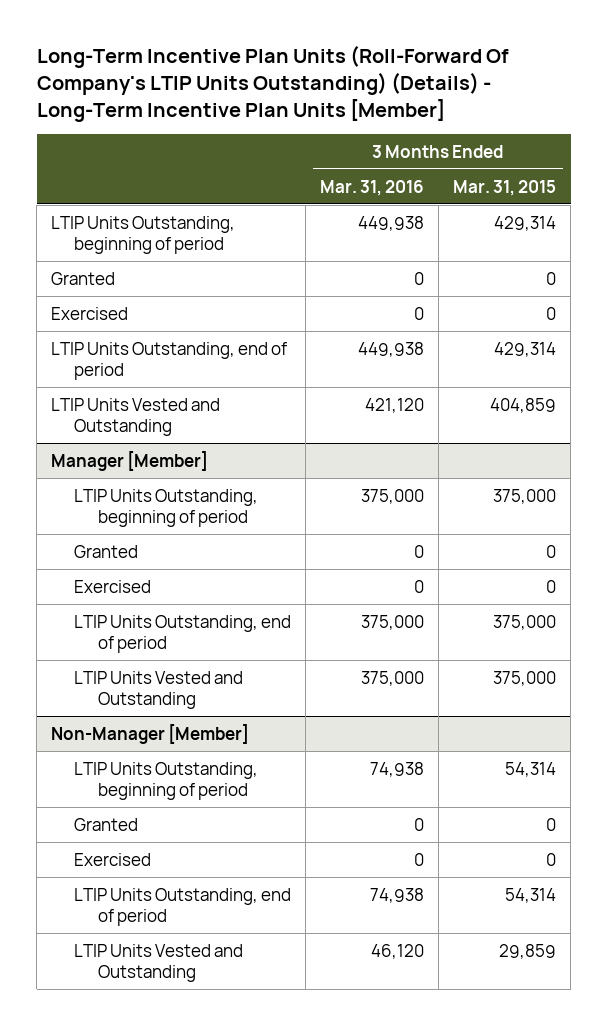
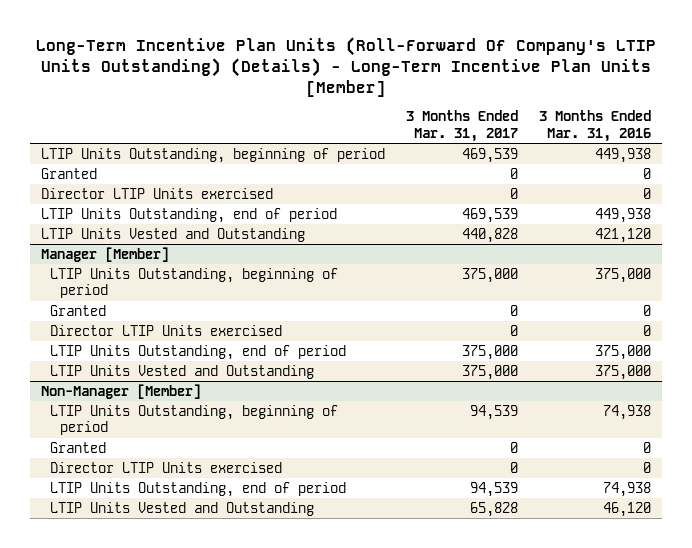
- | 3 Months Ended Mar. 31, 2016 | 3 Months Ended Mar. 31, 2015
+ | 3 Months Ended Mar. 31, 2017 | 3 Months Ended Mar. 31, 2016
- Exercised | 0 | 0
+ Director LTIP Units exercised | 0 | 0
@ Manager [Member]
- Exercised | 0 | 0
+ Director LTIP Units exercised | 0 | 0
@ Non-Manager [Member]
- Exercised | 0 | 0
+ Director LTIP Units exercised | 0 | 0

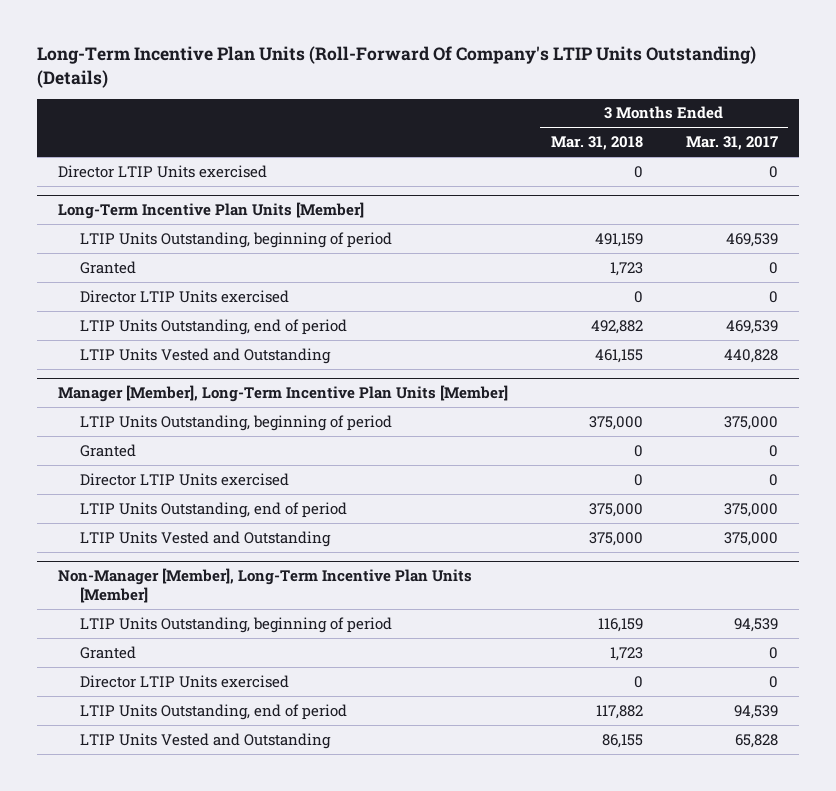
- Long-Term Incentive Plan Units (Roll-Forward Of Company's LTIP Units Outstanding) (Details) - Long-Term Incentive Plan Units [Member]
+ Long-Term Incentive Plan Units (Roll-Forward Of Company's LTIP Units Outstanding) (Details)
- | 3 Months Ended Mar. 31, 2017 | 3 Months Ended Mar. 31, 2016
+ | 3 Months Ended Mar. 31, 2018 | 3 Months Ended Mar. 31, 2017
+ Director LTIP Units exercised | 0 | 0
+ Long-Term Incentive Plan Units [Member]
- Manager [Member]
+ Manager [Member], Long-Term Incentive Plan Units [Member]
- Non-Manager [Member]
+ Non-Manager [Member], Long-Term Incentive Plan Units [Member]

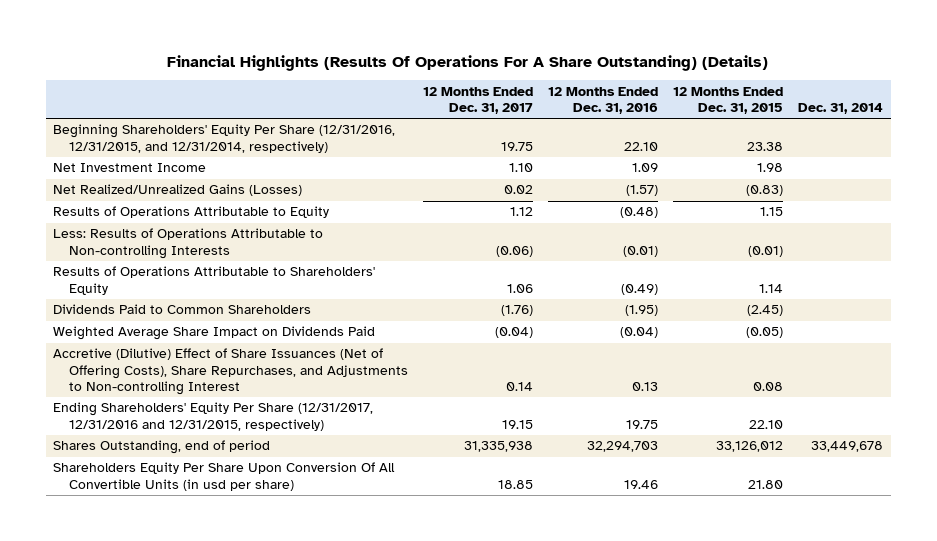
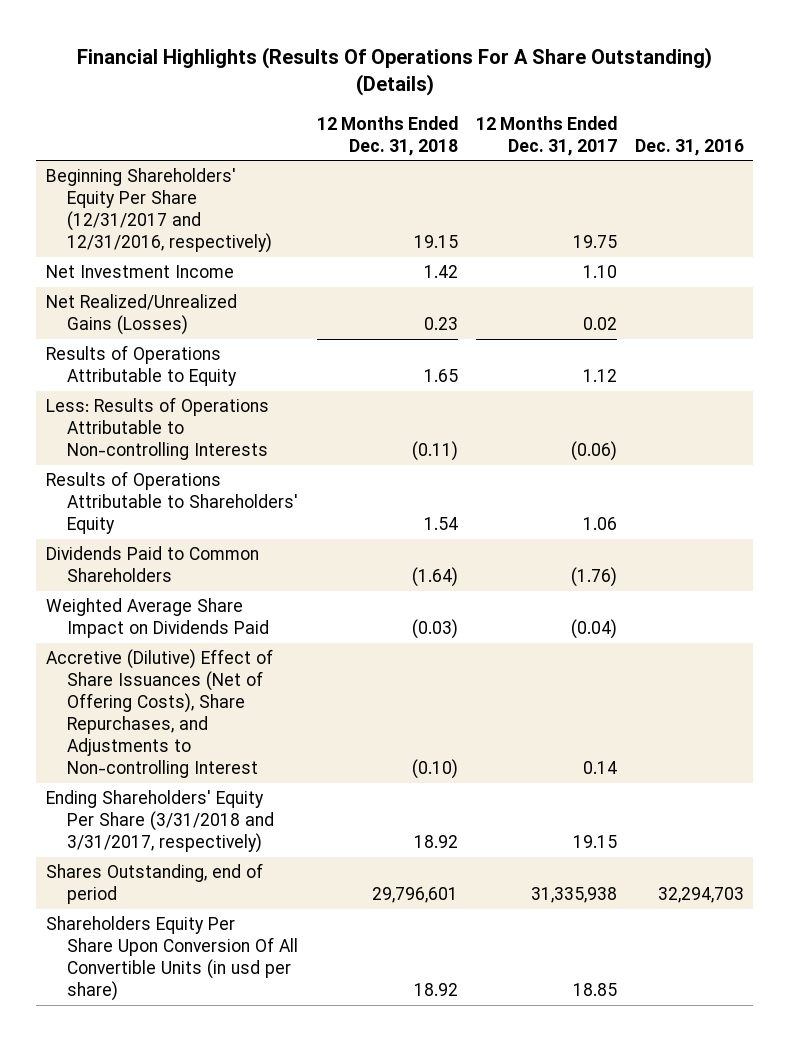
- | 12 Months Ended Dec. 31, 2017 | 12 Months Ended Dec. 31, 2016 | 12 Months Ended Dec. 31, 2015 | Dec. 31, 2014
+ | 12 Months Ended Dec. 31, 2018 | 12 Months Ended Dec. 31, 2017 | Dec. 31, 2016
- Beginning Shareholders' Equity Per Share (12/31/2016, 12/31/2015, and 12/31/2014, respectively) | 19.75 | 22.10 | 23.38 |
+ Beginning Shareholders' Equity Per Share (12/31/2017 and 12/31/2016, respectively) | 19.15 | 19.75 |
- Ending Shareholders' Equity Per Share (12/31/2017, 12/31/2016 and 12/31/2015, respectively) | 19.15 | 19.75 | 22.10 |
+ Ending Shareholders' Equity Per Share (3/31/2018 and 3/31/2017, respectively) | 18.92 | 19.15 |

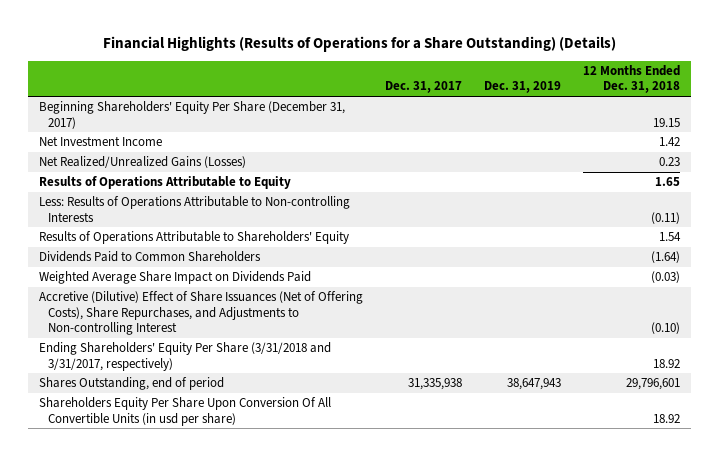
- Financial Highlights (Results Of Operations For A Share Outstanding) (Details)
+ Financial Highlights (Results of Operations for a Share Outstanding) (Details)
- | 12 Months Ended Dec. 31, 2018 | 12 Months Ended Dec. 31, 2017 | Dec. 31, 2016
+ | Dec. 31, 2017 | Dec. 31, 2019 | 12 Months Ended Dec. 31, 2018
- Beginning Shareholders' Equity Per Share (12/31/2017 and 12/31/2016, respectively) | 19.15 | 19.75 |
+ Beginning Shareholders' Equity Per Share (December 31, 2017) | | | 19.15

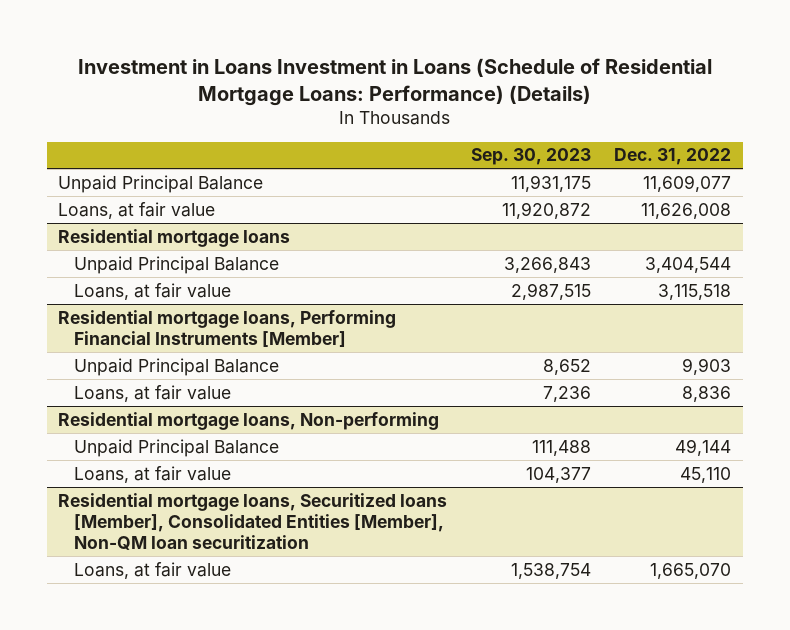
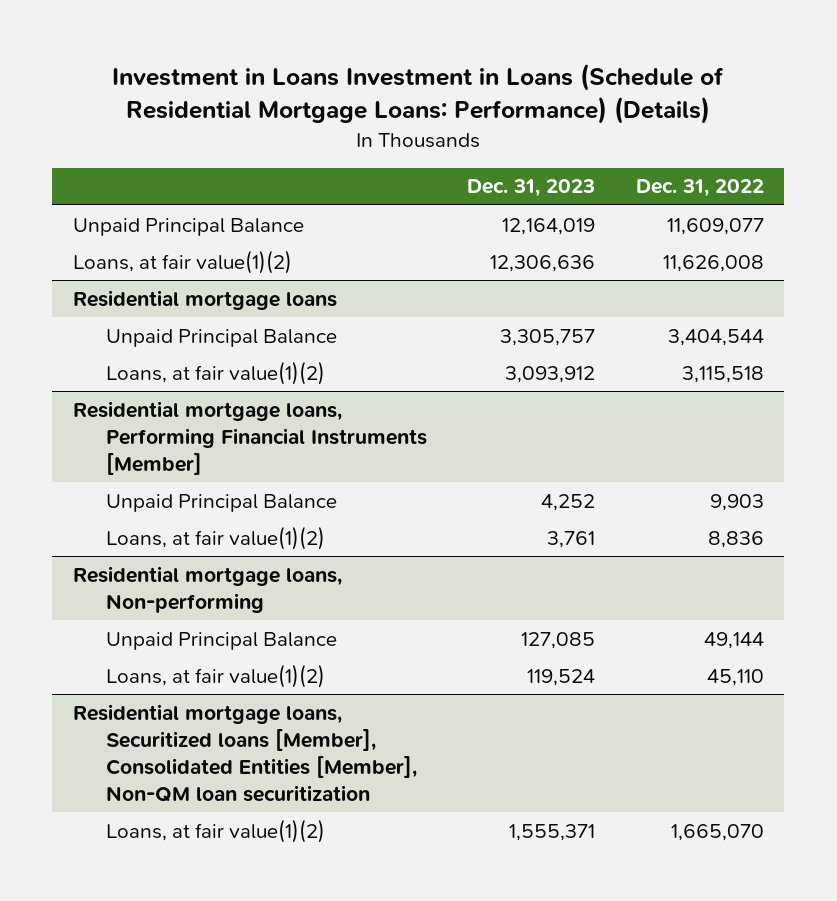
- | Sep. 30, 2023 | Dec. 31, 2022
+ | Dec. 31, 2023 | Dec. 31, 2022
- Loans, at fair value | 11,920,872 | 11,626,008
+ Loans, at fair value(1)(2) | 12,306,636 | 11,626,008
@ Residential mortgage loans
- Loans, at fair value | 2,987,515 | 3,115,518
+ Loans, at fair value(1)(2) | 3,093,912 | 3,115,518
@ Residential mortgage loans, Performing Financial Instruments [Member]
- Loans, at fair value | 7,236 | 8,836
+ Loans, at fair value(1)(2) | 3,761 | 8,836
@ Residential mortgage loans, Non-performing
- Loans, at fair value | 104,377 | 45,110
+ Loans, at fair value(1)(2) | 119,524 | 45,110
@ Residential mortgage loans, Securitized loans [Member], Consolidated Entities [Member], Non-QM loan securitization
- Loans, at fair value | 1,538,754 | 1,665,070
+ Loans, at fair value(1)(2) | 1,555,371 | 1,665,070

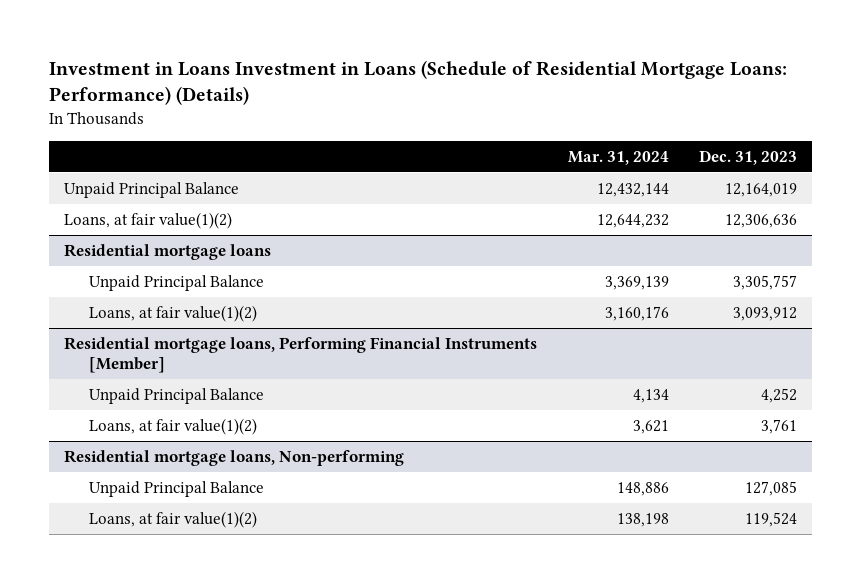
- | Dec. 31, 2023 | Dec. 31, 2022
+ | Mar. 31, 2024 | Dec. 31, 2023
- Residential mortgage loans, Securitized loans [Member], Consolidated Entities [Member], Non-QM loan securitization
- Loans, at fair value(1)(2) | 1,555,371 | 1,665,070

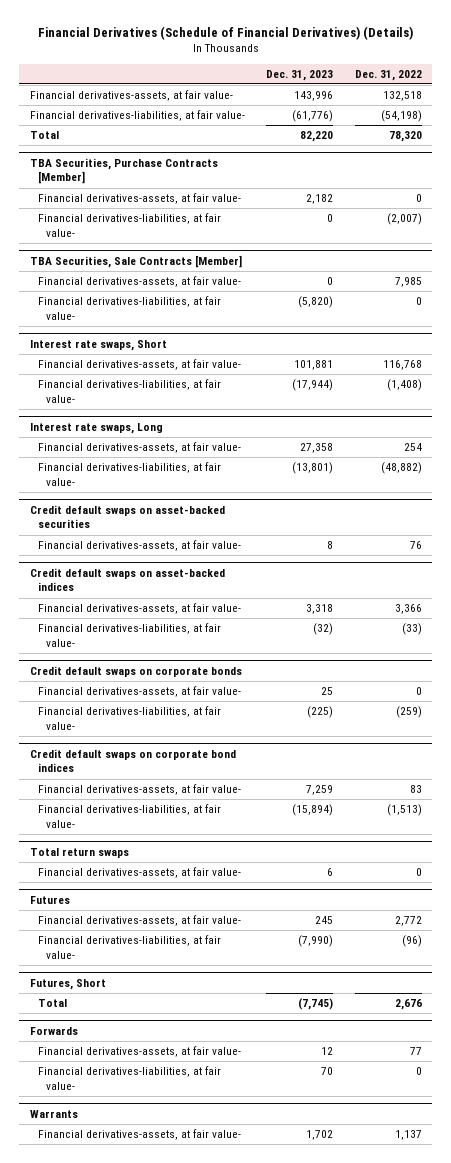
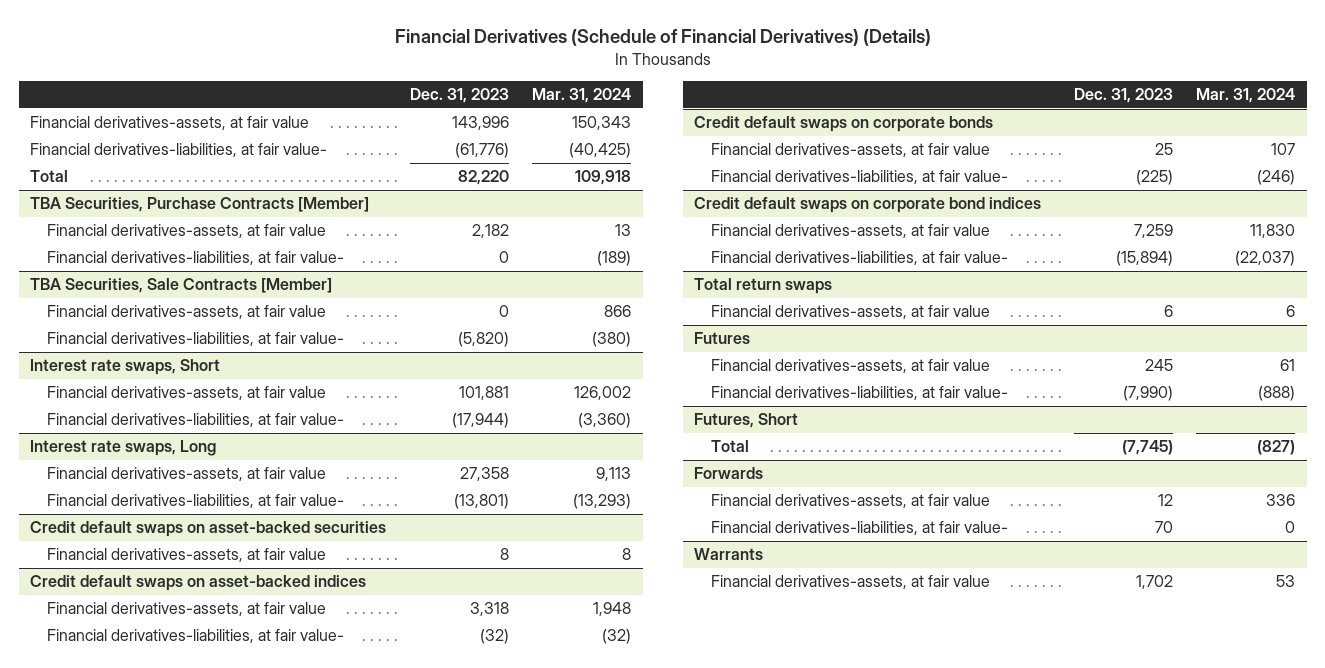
- | Dec. 31, 2023 | Dec. 31, 2022
+ | Dec. 31, 2023 | Mar. 31, 2024
- Financial derivatives-assets, at fair value- | 143,996 | 132,518
+ Financial derivatives-assets, at fair value | 143,996 | 150,343
@ TBA Securities, Purchase Contracts [Member]
- Financial derivatives-assets, at fair value- | 2,182 | 0
+ Financial derivatives-assets, at fair value | 2,182 | 13
@ TBA Securities, Sale Contracts [Member]
- Financial derivatives-assets, at fair value- | 0 | 7,985
+ Financial derivatives-assets, at fair value | 0 | 866
@ Interest rate swaps, Short
- Financial derivatives-assets, at fair value- | 101,881 | 116,768
+ Financial derivatives-assets, at fair value | 101,881 | 126,002
@ Interest rate swaps, Long
- Financial derivatives-assets, at fair value- | 27,358 | 254
+ Financial derivatives-assets, at fair value | 27,358 | 9,113
@ Credit default swaps on asset-backed securities
- Financial derivatives-assets, at fair value- | 8 | 76
+ Financial derivatives-assets, at fair value | 8 | 8
@ Credit default swaps on asset-backed indices
- Financial derivatives-assets, at fair value- | 3,318 | 3,366
+ Financial derivatives-assets, at fair value | 3,318 | 1,948
@ Credit default swaps on corporate bonds
- Financial derivatives-assets, at fair value- | 25 | 0
+ Financial derivatives-assets, at fair value | 25 | 107
@ Credit default swaps on corporate bond indices
- Financial derivatives-assets, at fair value- | 7,259 | 83
+ Financial derivatives-assets, at fair value | 7,259 | 11,830
@ Total return swaps
- Financial derivatives-assets, at fair value- | 6 | 0
+ Financial derivatives-assets, at fair value | 6 | 6
@ Futures
- Financial derivatives-assets, at fair value- | 245 | 2,772
+ Financial derivatives-assets, at fair value | 245 | 61
@ Forwards
- Financial derivatives-assets, at fair value- | 12 | 77
+ Financial derivatives-assets, at fair value | 12 | 336
@ Warrants
- Financial derivatives-assets, at fair value- | 1,702 | 1,137
+ Financial derivatives-assets, at fair value | 1,702 | 53

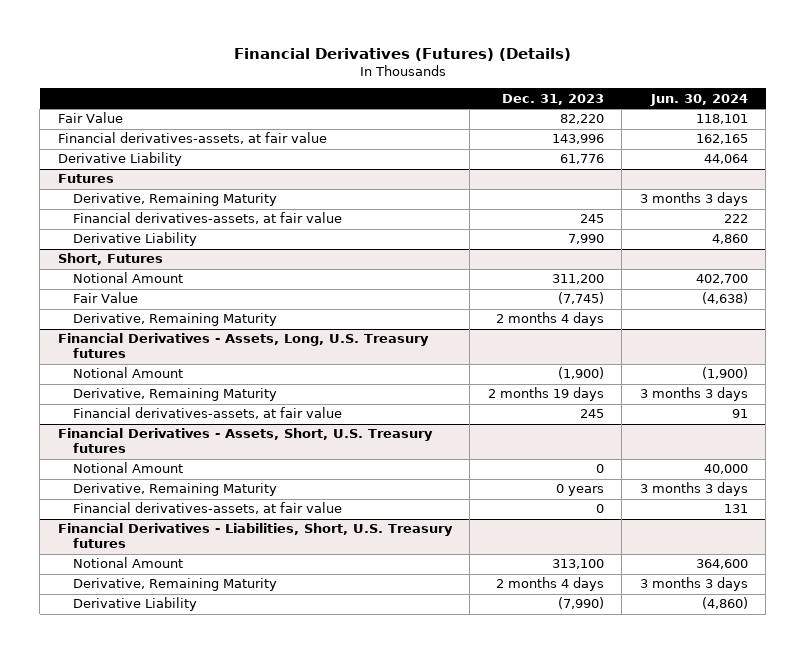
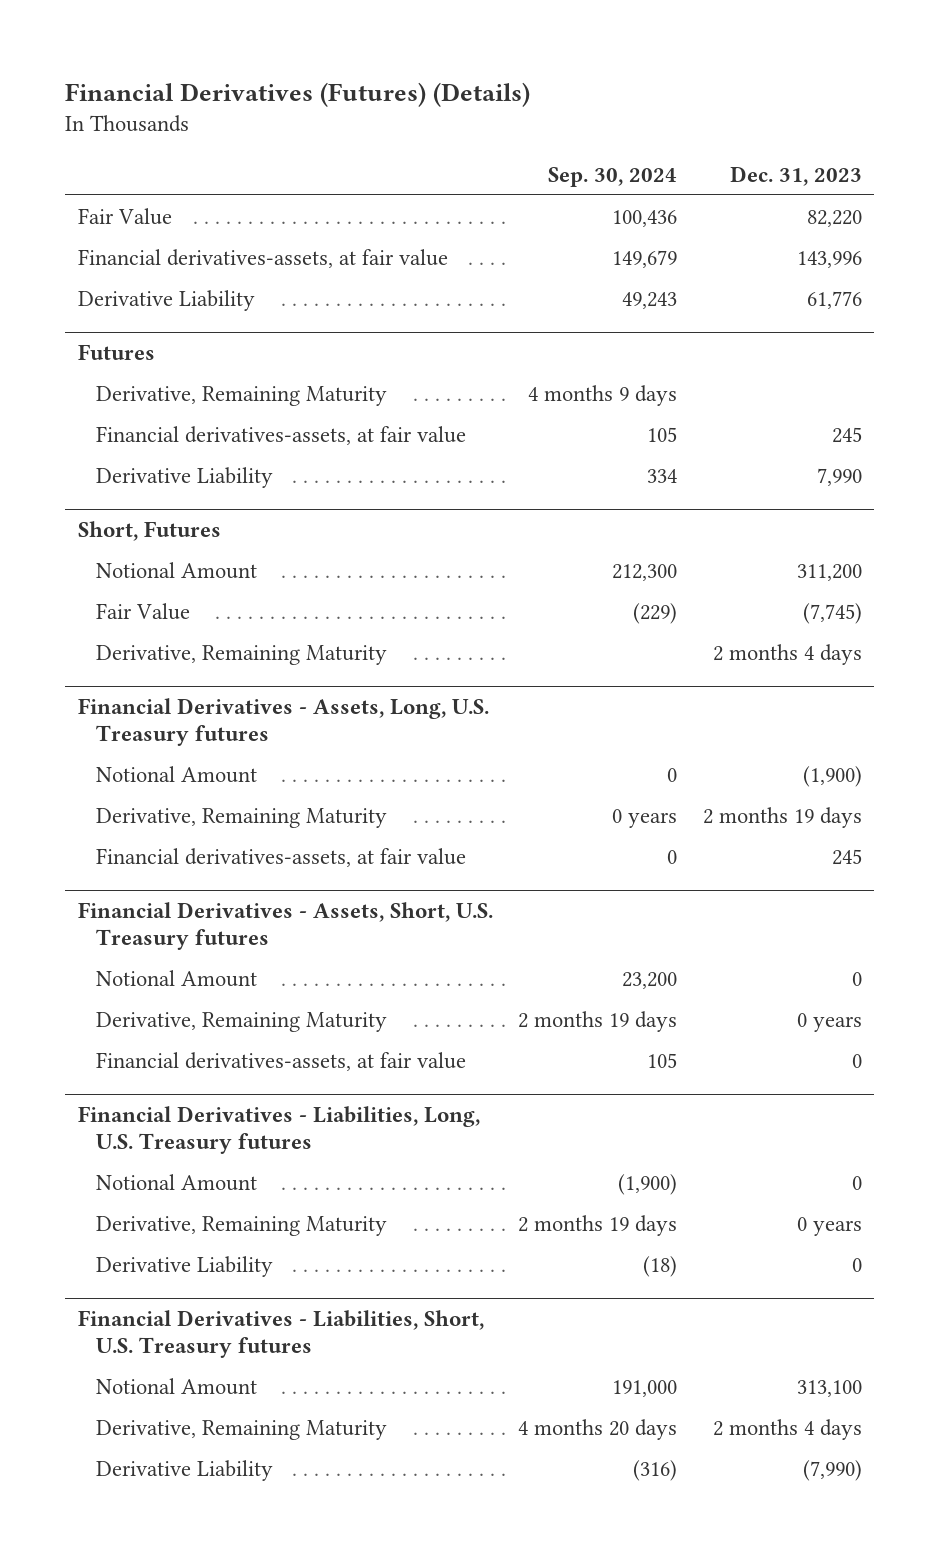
- | Dec. 31, 2023 | Jun. 30, 2024
+ | Sep. 30, 2024 | Dec. 31, 2023
+ Financial Derivatives - Liabilities, Long, U.S. Treasury futures
+ Notional Amount | (1,900) | 0
+ Derivative, Remaining Maturity | 2 months 19 days | 0 years
+ Derivative Liability | (18) | 0

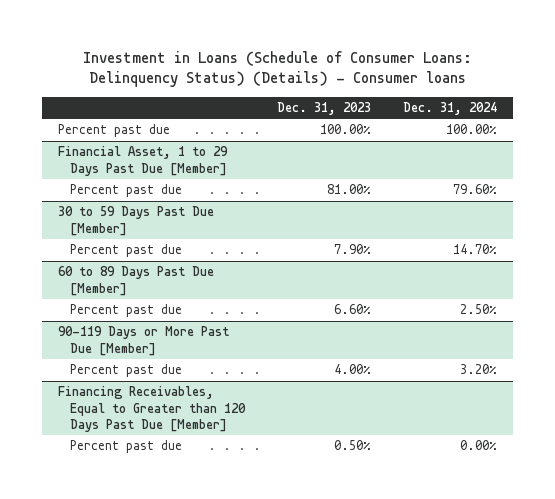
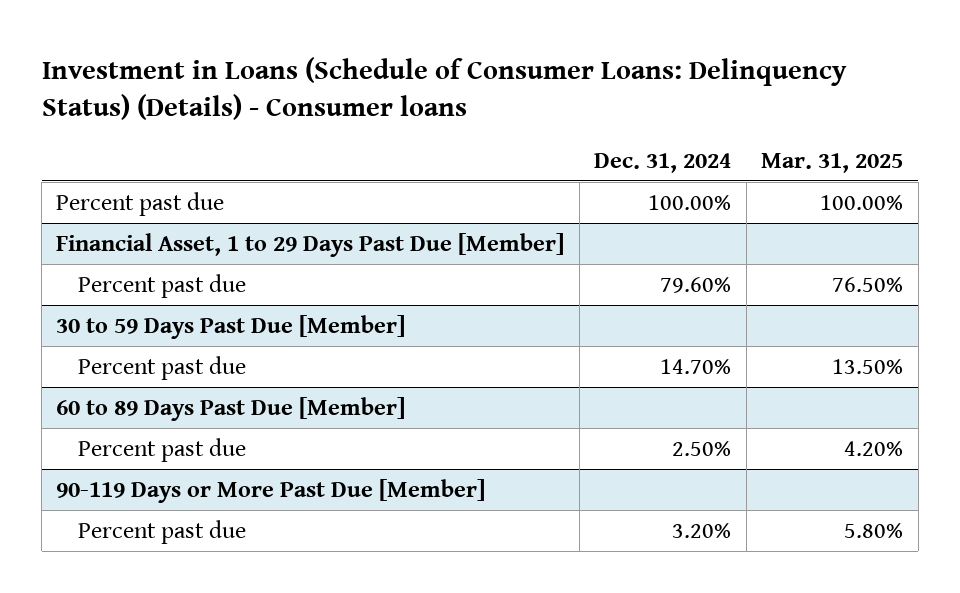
- | Dec. 31, 2023 | Dec. 31, 2024
+ | Dec. 31, 2024 | Mar. 31, 2025
- Financing Receivables, Equal to Greater than 120 Days Past Due [Member]
- Percent past due | 0.50% | 0.00%

